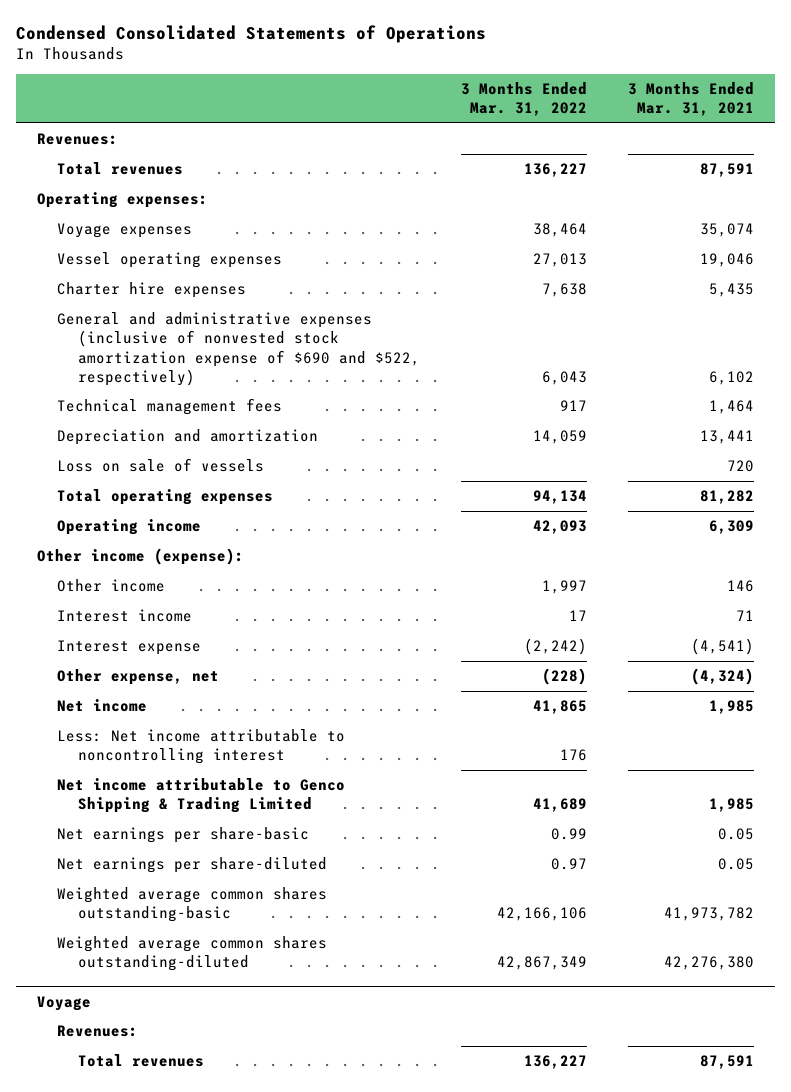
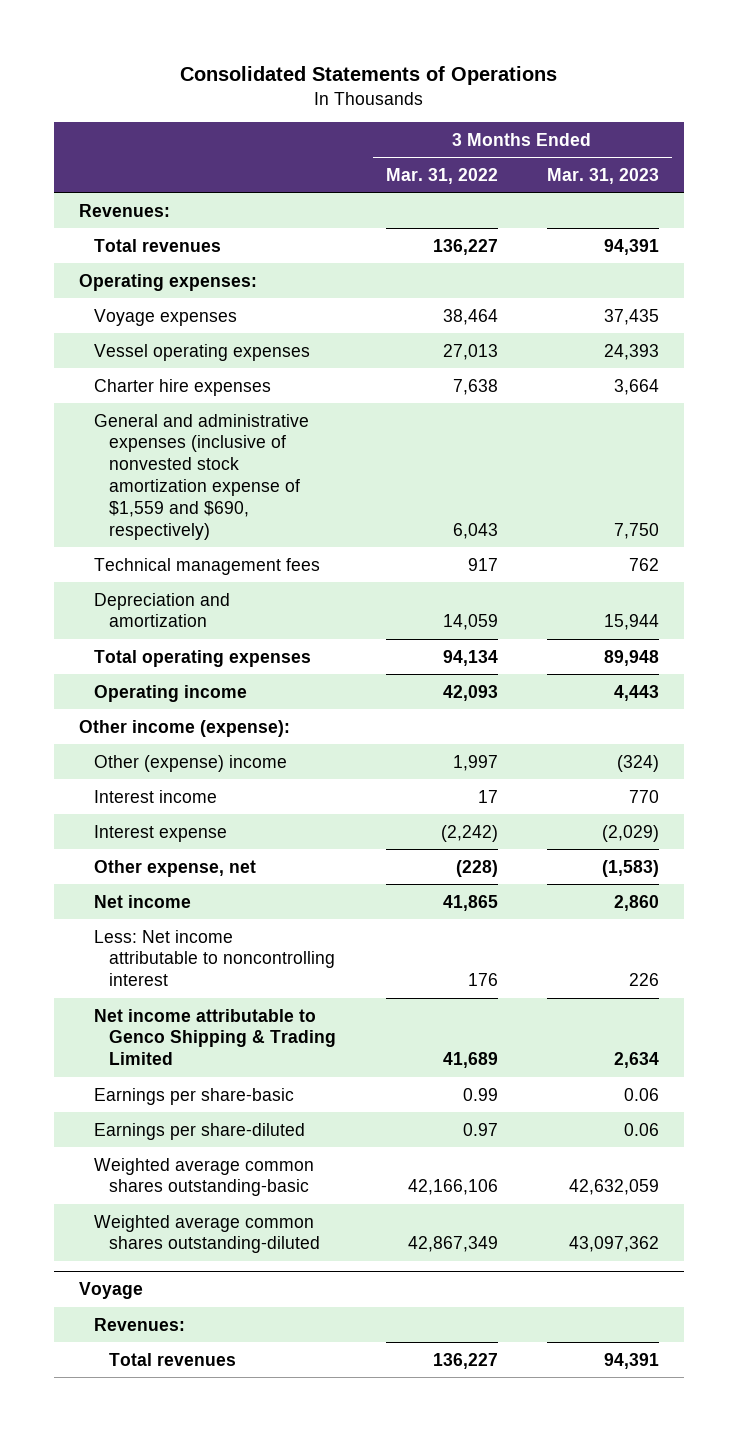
- Condensed Consolidated Statements of Operations
+ Consolidated Statements of Operations
- | 3 Months Ended Mar. 31, 2022 | 3 Months Ended Mar. 31, 2021
+ | 3 Months Ended Mar. 31, 2022 | 3 Months Ended Mar. 31, 2023
- General and administrative expenses (inclusive of nonvested stock amortization expense of $690 and $522, respectively) | 6,043 | 6,102
+ General and administrative expenses (inclusive of nonvested stock amortization expense of $1,559 and $690, respectively) | 6,043 | 7,750
- Loss on sale of vessels | | 720
- Other income | 1,997 | 146
+ Other (expense) income | 1,997 | (324)
- Net earnings per share-basic | 0.99 | 0.05
- Net earnings per share-diluted | 0.97 | 0.05
+ Earnings per share-basic | 0.99 | 0.06
+ Earnings per share-diluted | 0.97 | 0.06

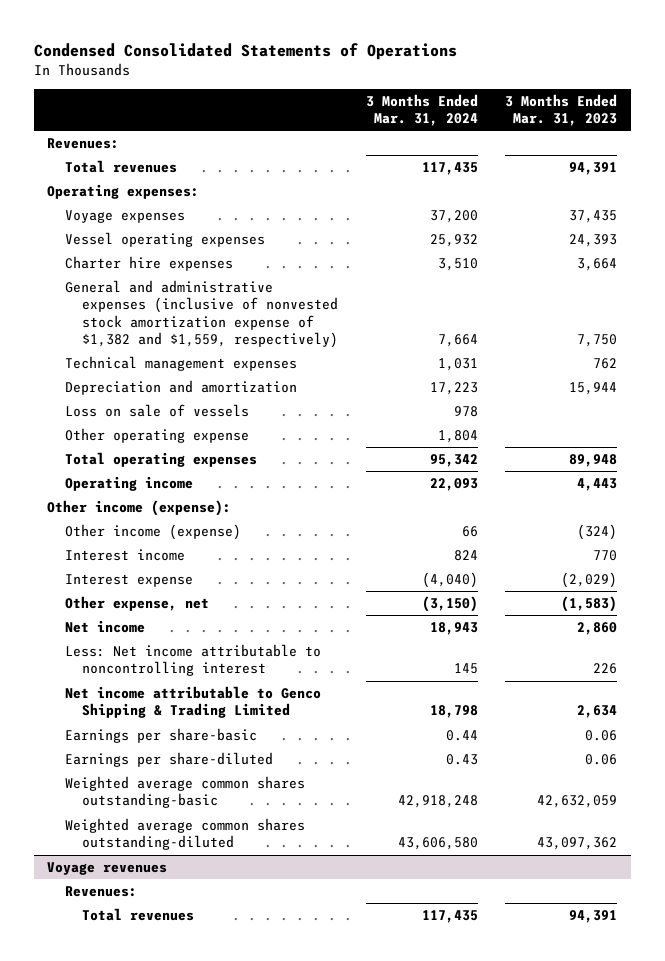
- Consolidated Statements of Operations
+ Condensed Consolidated Statements of Operations
- | 3 Months Ended Mar. 31, 2022 | 3 Months Ended Mar. 31, 2023
+ | 3 Months Ended Mar. 31, 2024 | 3 Months Ended Mar. 31, 2023
- General and administrative expenses (inclusive of nonvested stock amortization expense of $1,559 and $690, respectively) | 6,043 | 7,750
- Technical management fees | 917 | 762
+ General and administrative expenses (inclusive of nonvested stock amortization expense of $1,382 and $1,559, respectively) | 7,664 | 7,750
+ Technical management expenses | 1,031 | 762
+ Loss on sale of vessels | 978 |
+ Other operating expense | 1,804 |
- Other (expense) income | 1,997 | (324)
+ Other income (expense) | 66 | (324)
- Voyage
+ Voyage revenues

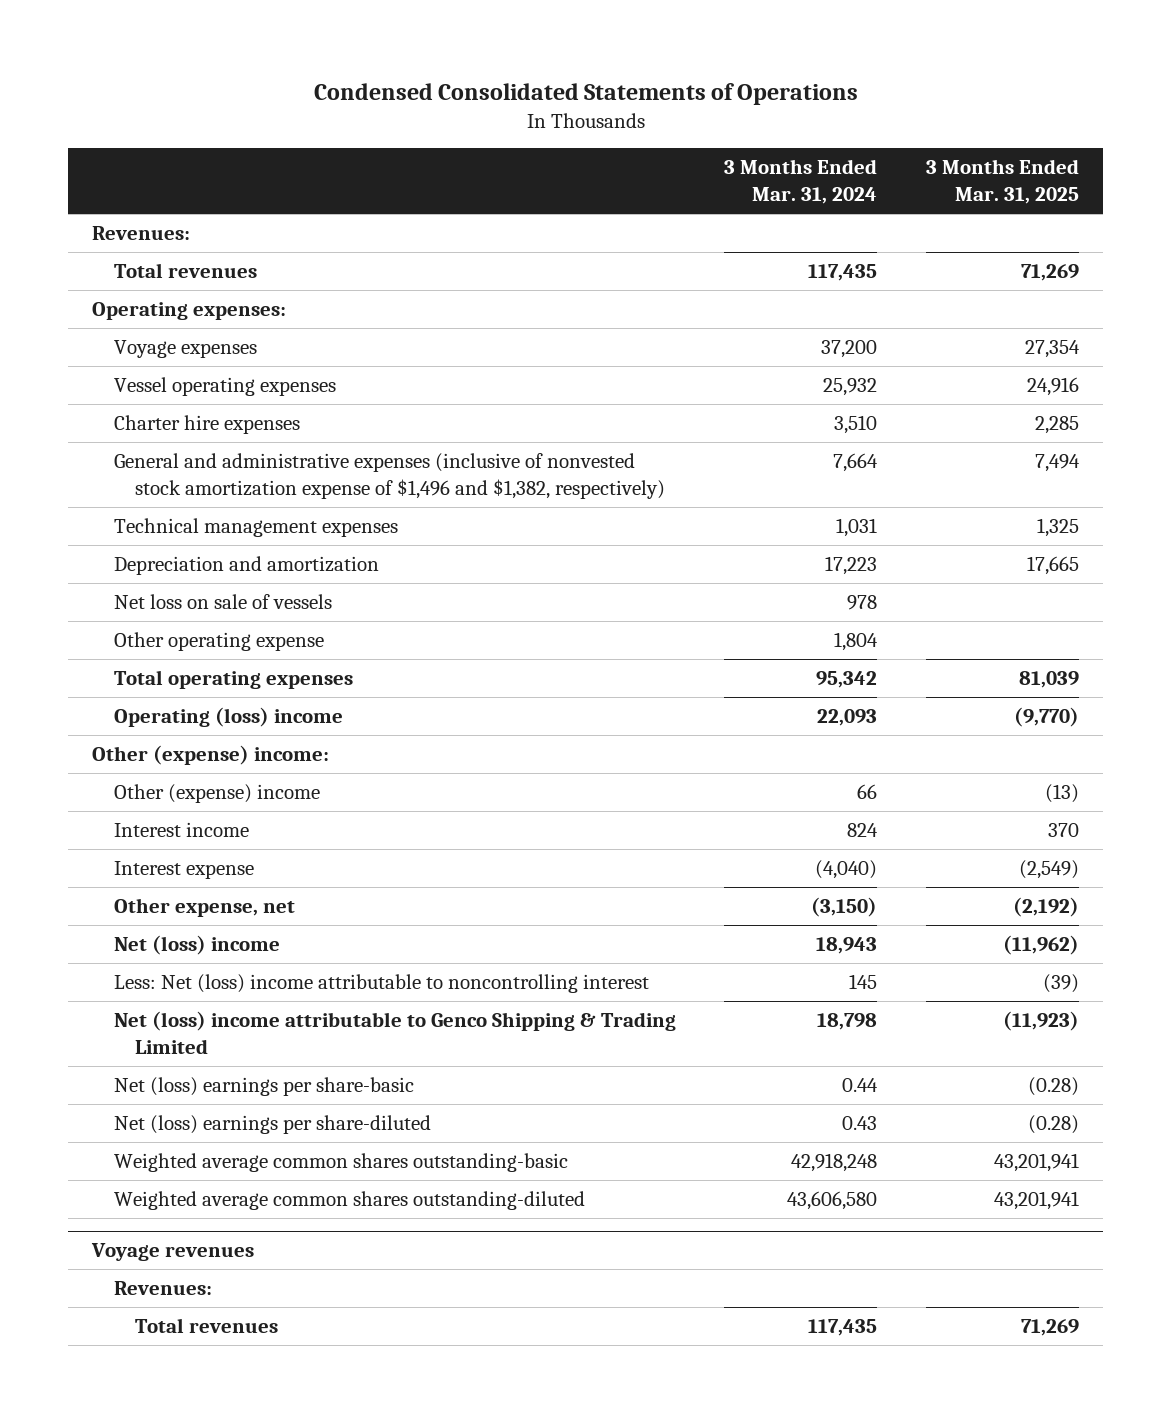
- | 3 Months Ended Mar. 31, 2024 | 3 Months Ended Mar. 31, 2023
+ | 3 Months Ended Mar. 31, 2024 | 3 Months Ended Mar. 31, 2025
- General and administrative expenses (inclusive of nonvested stock amortization expense of $1,382 and $1,559, respectively) | 7,664 | 7,750
+ General and administrative expenses (inclusive of nonvested stock amortization expense of $1,496 and $1,382, respectively) | 7,664 | 7,494
- Loss on sale of vessels | 978 |
+ Net loss on sale of vessels | 978 |
- Operating income | 22,093 | 4,443
- Other income (expense):
- Other income (expense) | 66 | (324)
+ Operating (loss) income | 22,093 | (9,770)
+ Other (expense) income:
+ Other (expense) income | 66 | (13)
- Net income | 18,943 | 2,860
- Less: Net income attributable to noncontrolling interest | 145 | 226
- Net income attributable to Genco Shipping & Trading Limited | 18,798 | 2,634
- Earnings per share-basic | 0.44 | 0.06
- Earnings per share-diluted | 0.43 | 0.06
+ Net (loss) income | 18,943 | (11,962)
+ Less: Net (loss) income attributable to noncontrolling interest | 145 | (39)
+ Net (loss) income attributable to Genco Shipping & Trading Limited | 18,798 | (11,923)
+ Net (loss) earnings per share-basic | 0.44 | (0.28)
+ Net (loss) earnings per share-diluted | 0.43 | (0.28)

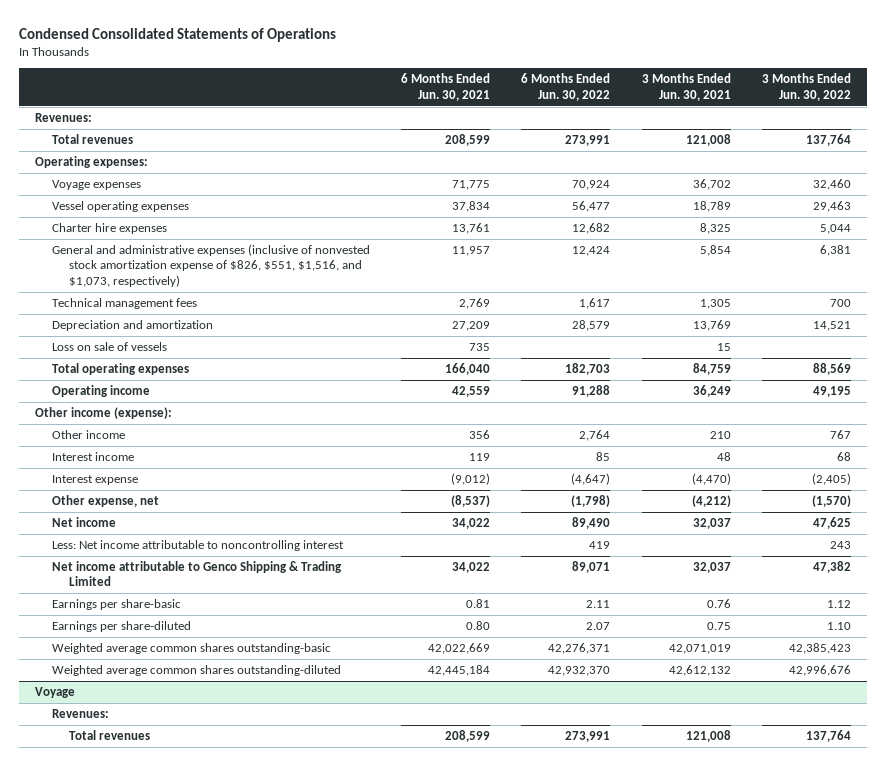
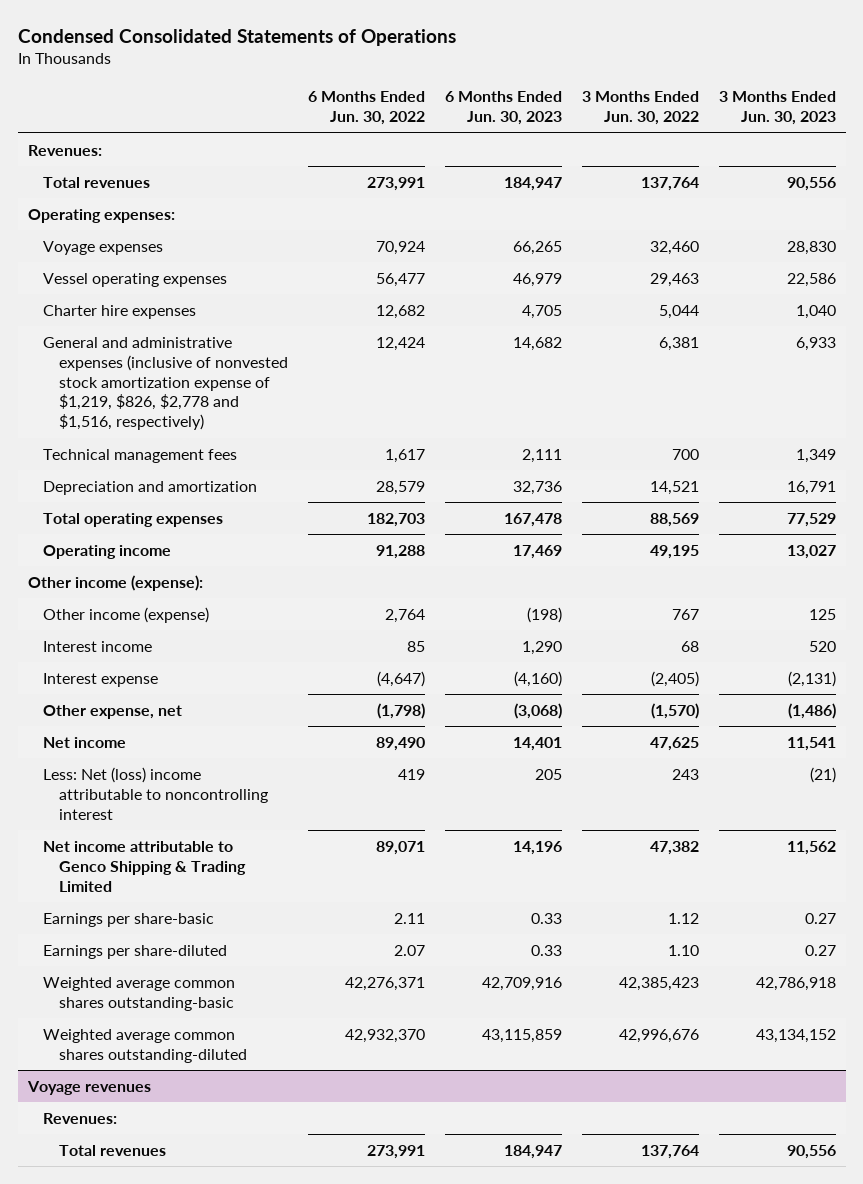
- | 6 Months Ended Jun. 30, 2021 | 6 Months Ended Jun. 30, 2022 | 3 Months Ended Jun. 30, 2021 | 3 Months Ended Jun. 30, 2022
+ | 6 Months Ended Jun. 30, 2022 | 6 Months Ended Jun. 30, 2023 | 3 Months Ended Jun. 30, 2022 | 3 Months Ended Jun. 30, 2023
- General and administrative expenses (inclusive of nonvested stock amortization expense of $826, $551, $1,516, and $1,073, respectively) | 11,957 | 12,424 | 5,854 | 6,381
+ General and administrative expenses (inclusive of nonvested stock amortization expense of $1,219, $826, $2,778 and $1,516, respectively) | 12,424 | 14,682 | 6,381 | 6,933
- Loss on sale of vessels | 735 | | 15 |
- Other income | 356 | 2,764 | 210 | 767
+ Other income (expense) | 2,764 | (198) | 767 | 125
- Less: Net income attributable to noncontrolling interest | | 419 | | 243
+ Less: Net (loss) income attributable to noncontrolling interest | 419 | 205 | 243 | (21)
- Voyage
+ Voyage revenues

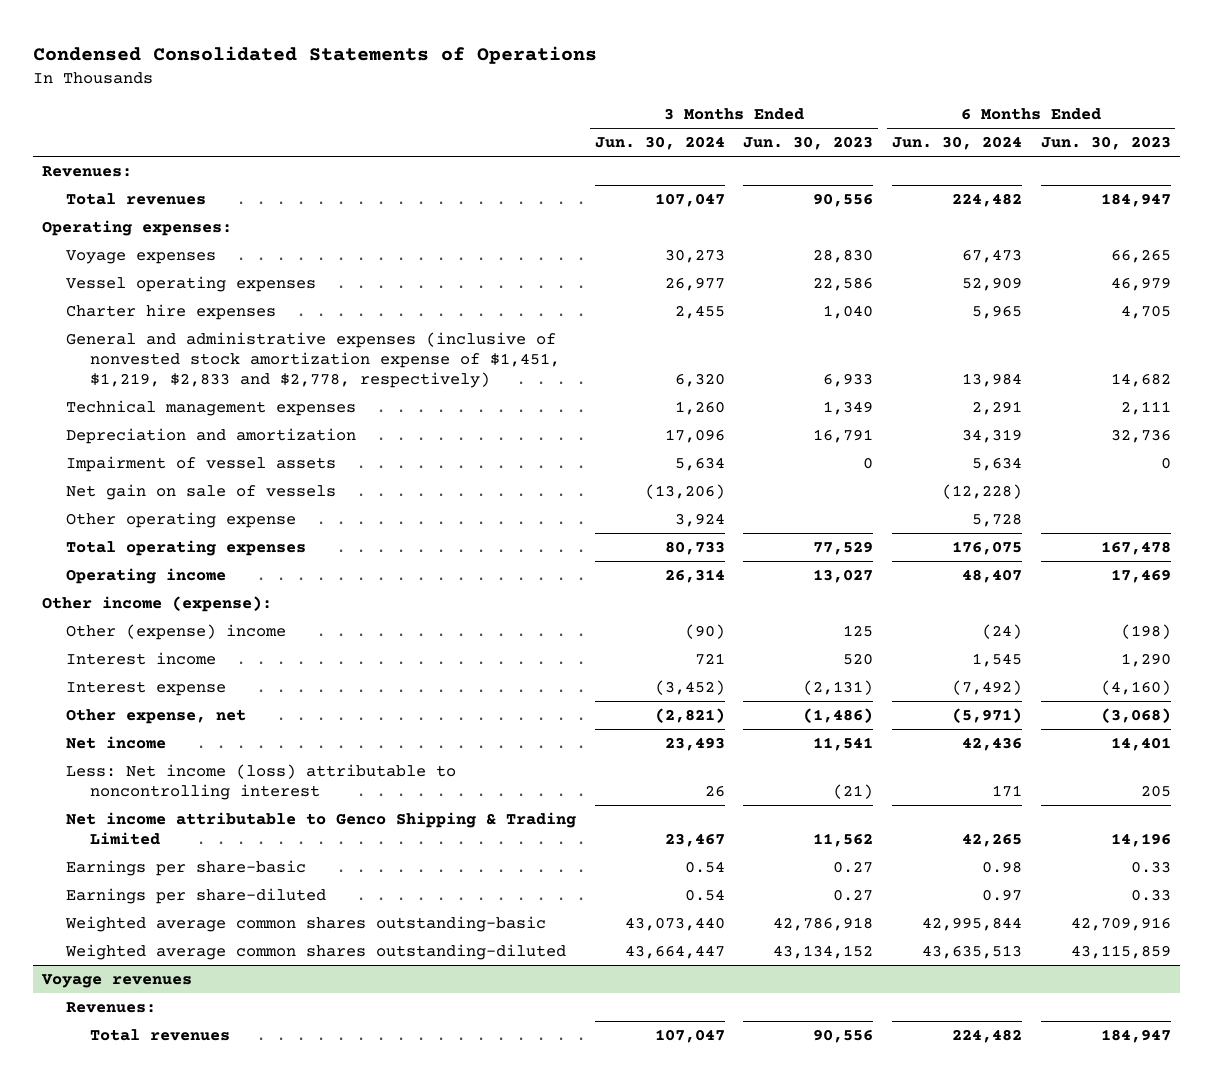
- | 6 Months Ended Jun. 30, 2022 | 6 Months Ended Jun. 30, 2023 | 3 Months Ended Jun. 30, 2022 | 3 Months Ended Jun. 30, 2023
+ | 3 Months Ended Jun. 30, 2024 | 3 Months Ended Jun. 30, 2023 | 6 Months Ended Jun. 30, 2024 | 6 Months Ended Jun. 30, 2023
- General and administrative expenses (inclusive of nonvested stock amortization expense of $1,219, $826, $2,778 and $1,516, respectively) | 12,424 | 14,682 | 6,381 | 6,933
- Technical management fees | 1,617 | 2,111 | 700 | 1,349
+ General and administrative expenses (inclusive of nonvested stock amortization expense of $1,451, $1,219, $2,833 and $2,778, respectively) | 6,320 | 6,933 | 13,984 | 14,682
+ Technical management expenses | 1,260 | 1,349 | 2,291 | 2,111
+ Impairment of vessel assets | 5,634 | 0 | 5,634 | 0
+ Net gain on sale of vessels | (13,206) | | (12,228) |
+ Other operating expense | 3,924 | | 5,728 |
- Other income (expense) | 2,764 | (198) | 767 | 125
+ Other (expense) income | (90) | 125 | (24) | (198)
- Less: Net (loss) income attributable to noncontrolling interest | 419 | 205 | 243 | (21)
+ Less: Net income (loss) attributable to noncontrolling interest | 26 | (21) | 171 | 205

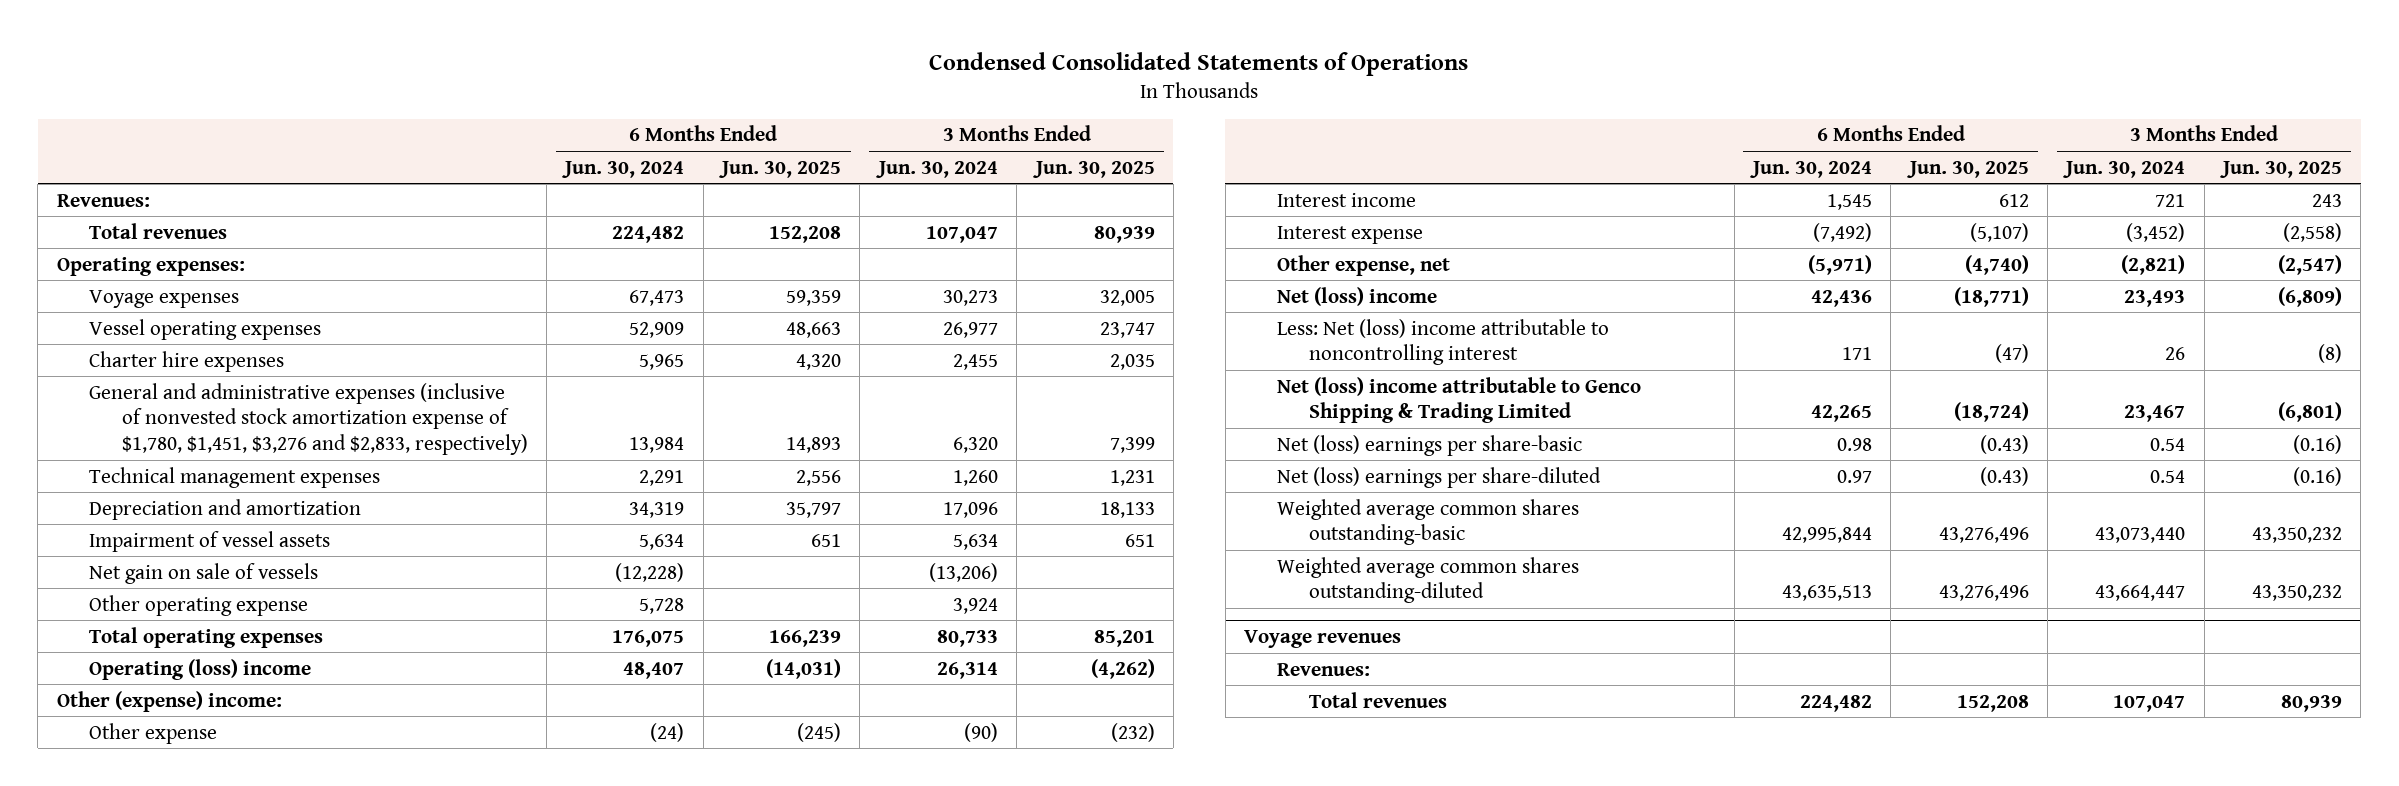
- | 3 Months Ended Jun. 30, 2024 | 3 Months Ended Jun. 30, 2023 | 6 Months Ended Jun. 30, 2024 | 6 Months Ended Jun. 30, 2023
+ | 6 Months Ended Jun. 30, 2024 | 6 Months Ended Jun. 30, 2025 | 3 Months Ended Jun. 30, 2024 | 3 Months Ended Jun. 30, 2025
- General and administrative expenses (inclusive of nonvested stock amortization expense of $1,451, $1,219, $2,833 and $2,778, respectively) | 6,320 | 6,933 | 13,984 | 14,682
+ General and administrative expenses (inclusive of nonvested stock amortization expense of $1,780, $1,451, $3,276 and $2,833, respectively) | 13,984 | 14,893 | 6,320 | 7,399
- Operating income | 26,314 | 13,027 | 48,407 | 17,469
- Other income (expense):
- Other (expense) income | (90) | 125 | (24) | (198)
+ Operating (loss) income | 48,407 | (14,031) | 26,314 | (4,262)
+ Other (expense) income:
+ Other expense | (24) | (245) | (90) | (232)
- Net income | 23,493 | 11,541 | 42,436 | 14,401
- Less: Net income (loss) attributable to noncontrolling interest | 26 | (21) | 171 | 205
- Net income attributable to Genco Shipping & Trading Limited | 23,467 | 11,562 | 42,265 | 14,196
- Earnings per share-basic | 0.54 | 0.27 | 0.98 | 0.33
- Earnings per share-diluted | 0.54 | 0.27 | 0.97 | 0.33
+ Net (loss) income | 42,436 | (18,771) | 23,493 | (6,809)
+ Less: Net (loss) income attributable to noncontrolling interest | 171 | (47) | 26 | (8)
+ Net (loss) income attributable to Genco Shipping & Trading Limited | 42,265 | (18,724) | 23,467 | (6,801)
+ Net (loss) earnings per share-basic | 0.98 | (0.43) | 0.54 | (0.16)
+ Net (loss) earnings per share-diluted | 0.97 | (0.43) | 0.54 | (0.16)

